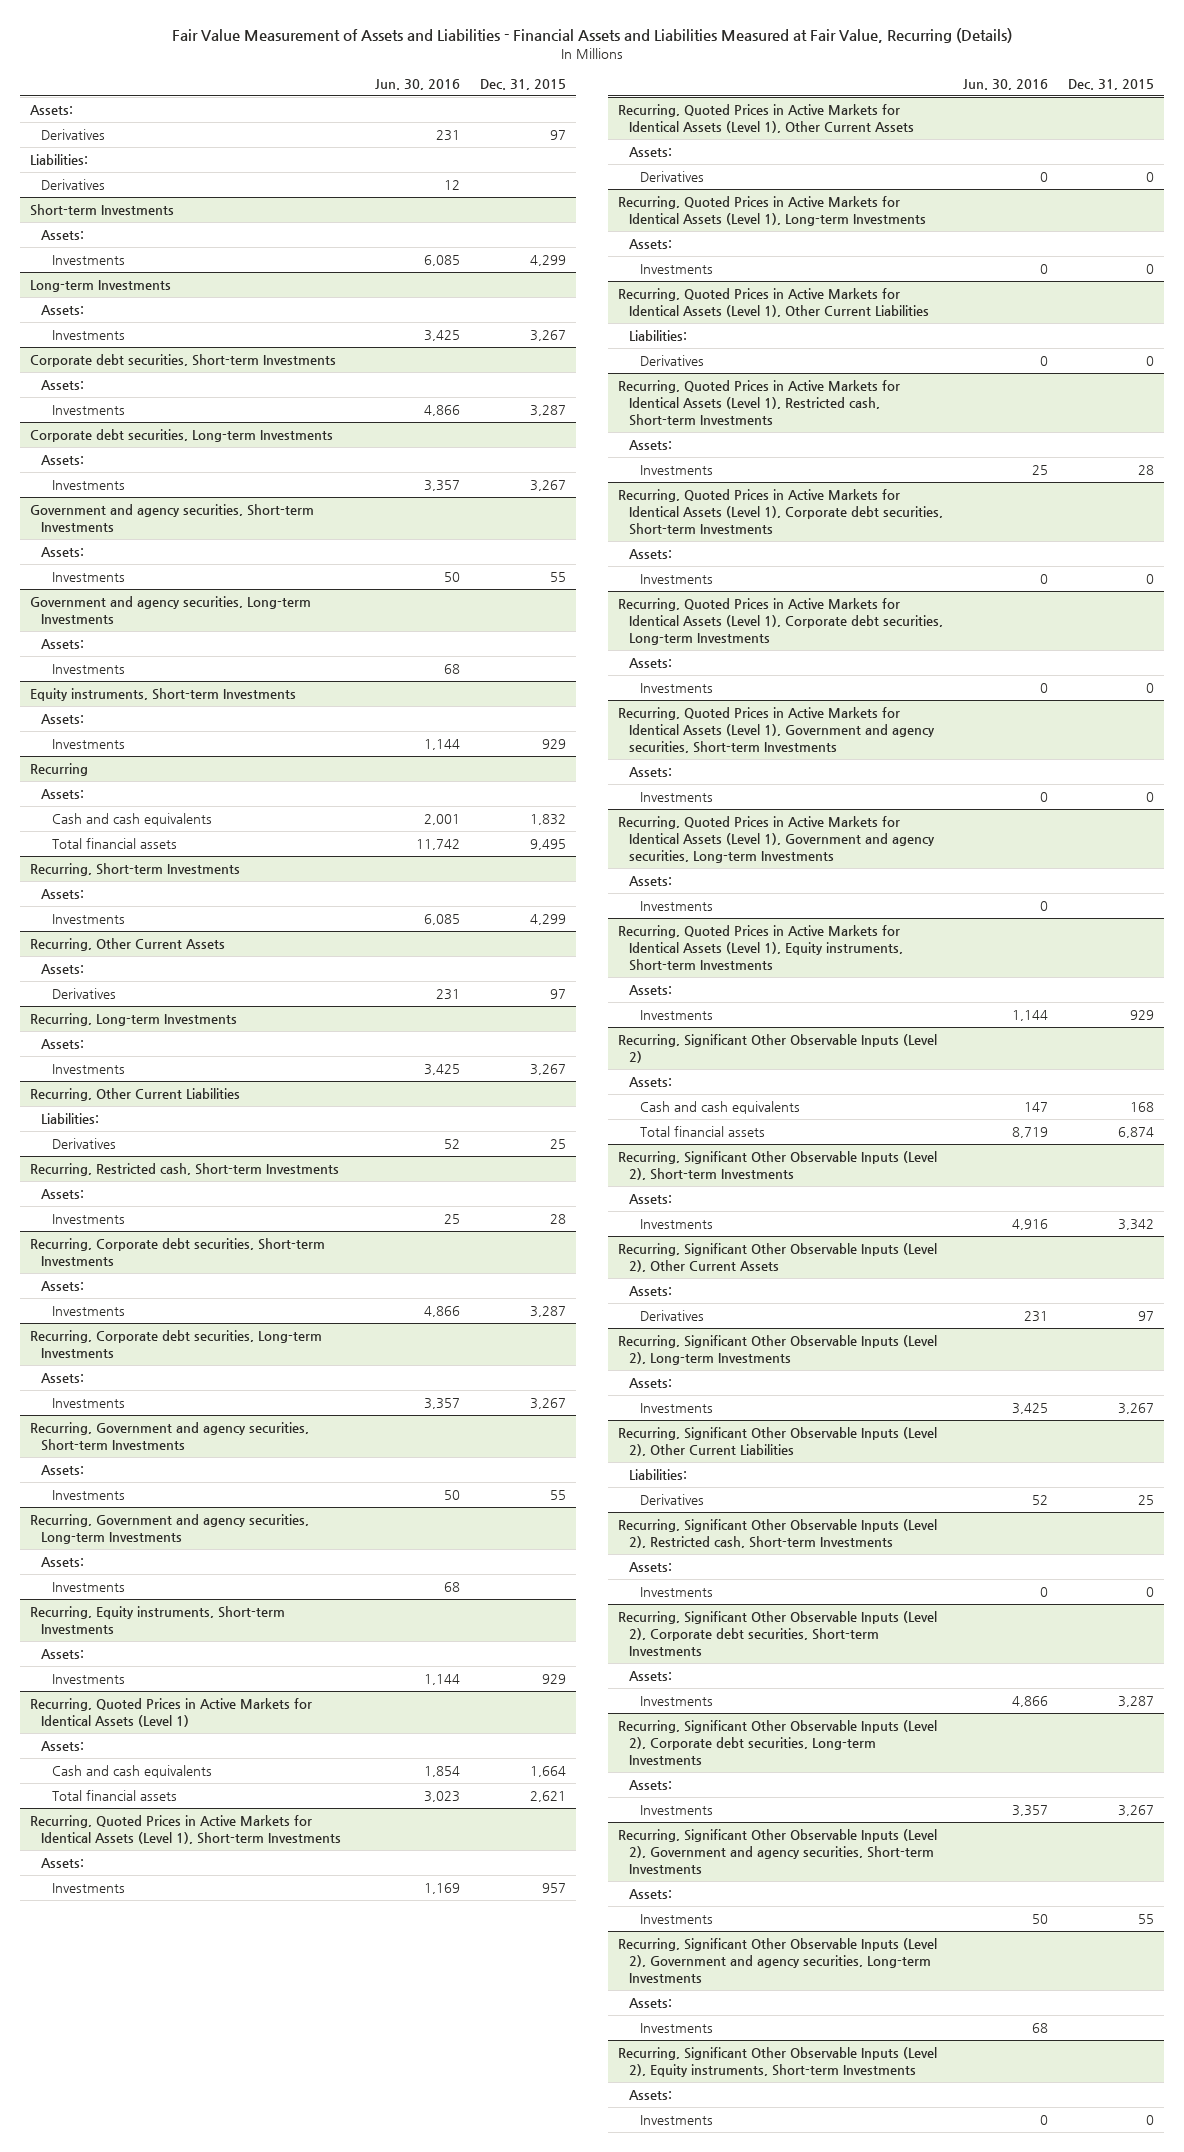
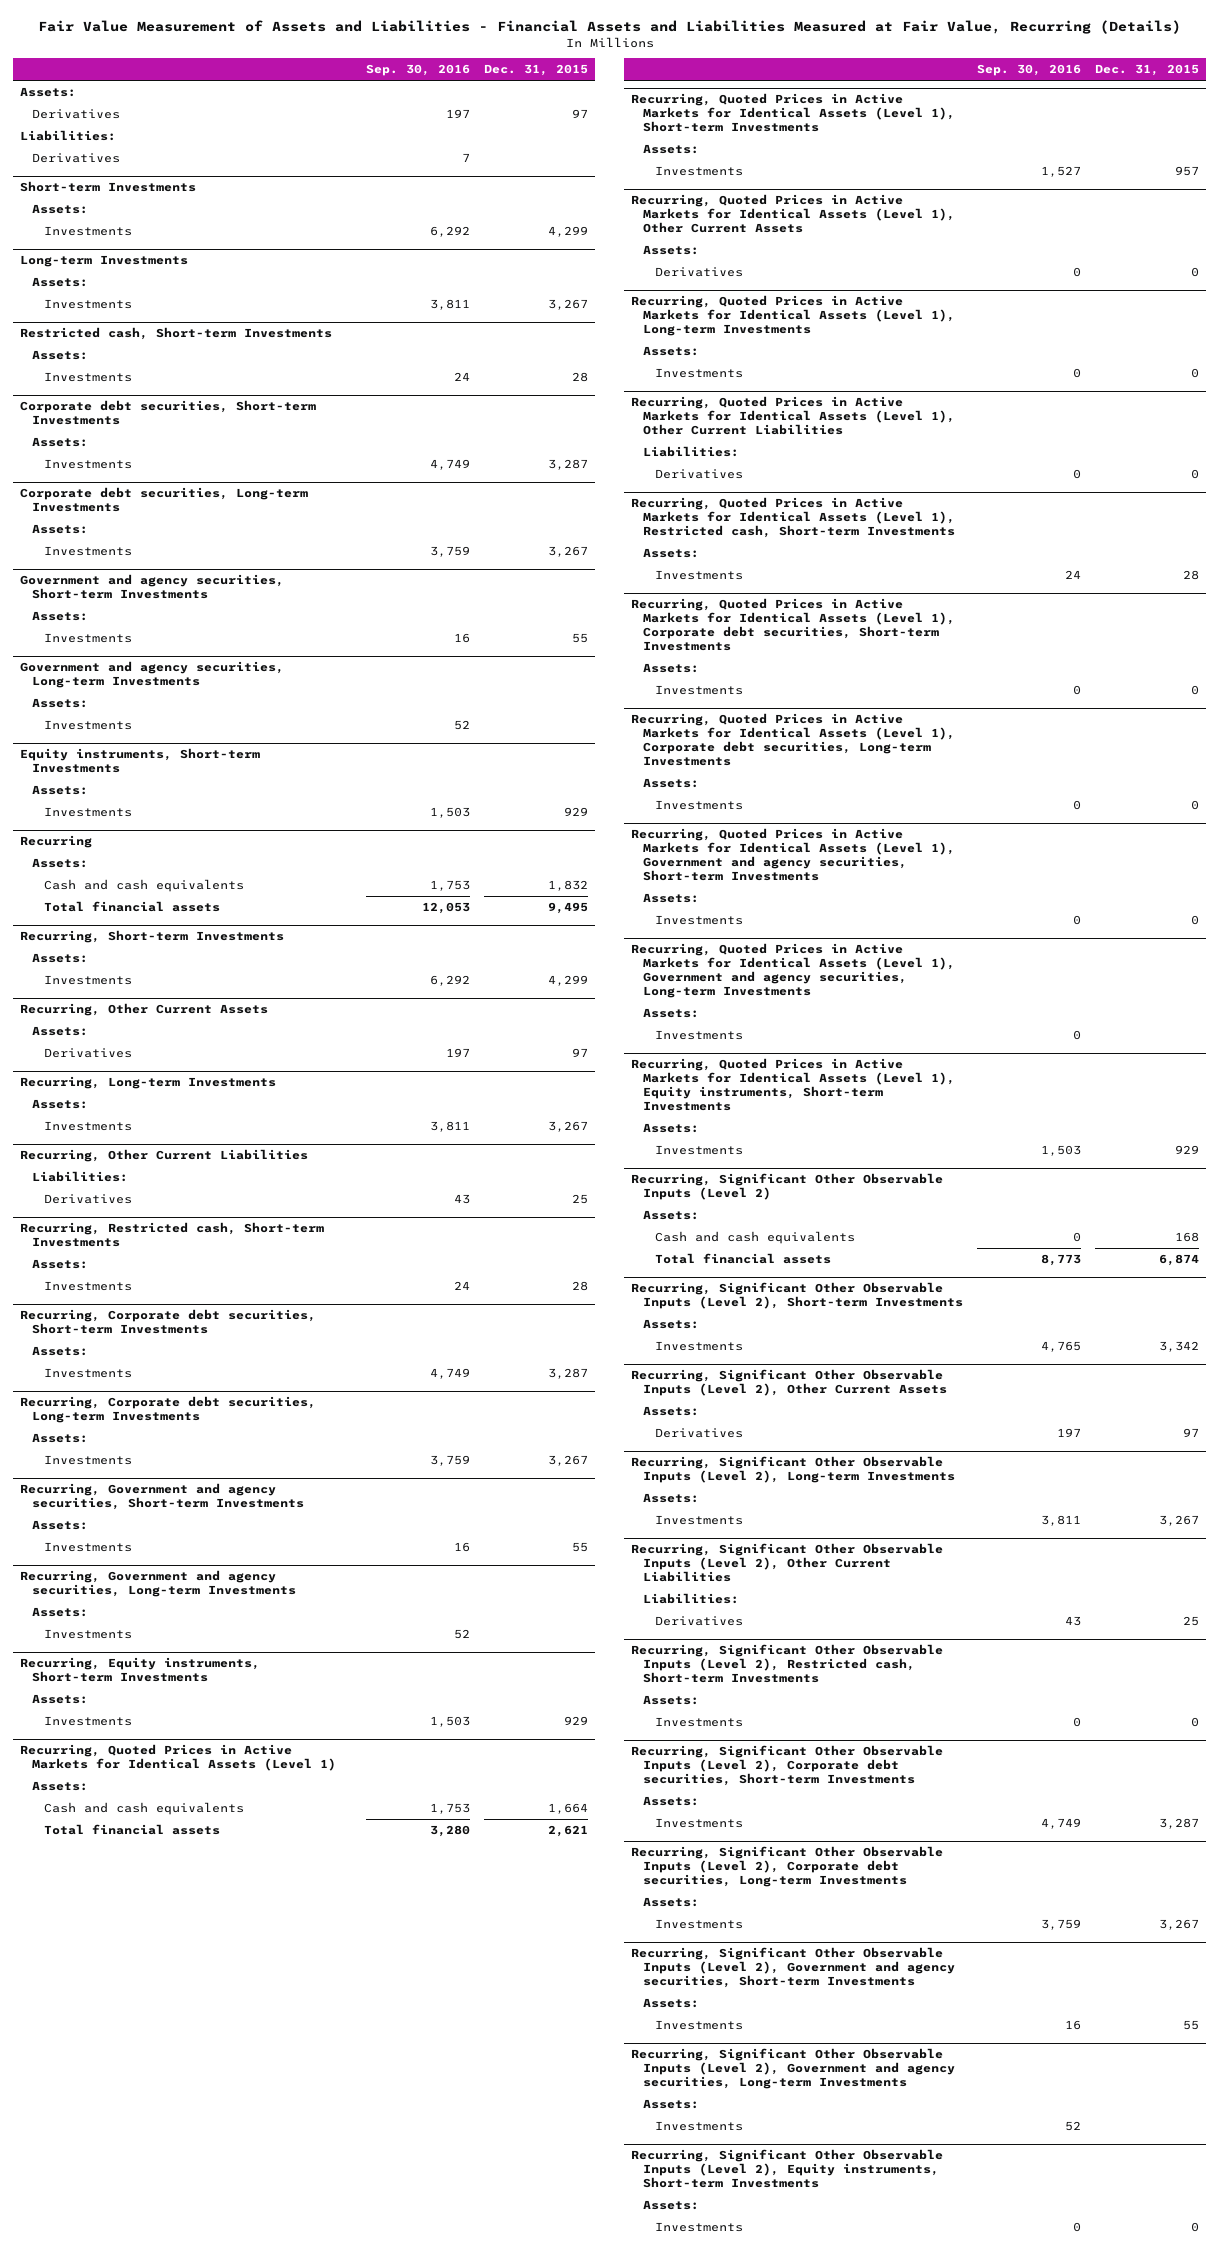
- | Jun. 30, 2016 | Dec. 31, 2015
+ | Sep. 30, 2016 | Dec. 31, 2015
+ Restricted cash, Short-term Investments
+ Assets:
+ Investments | 24 | 28

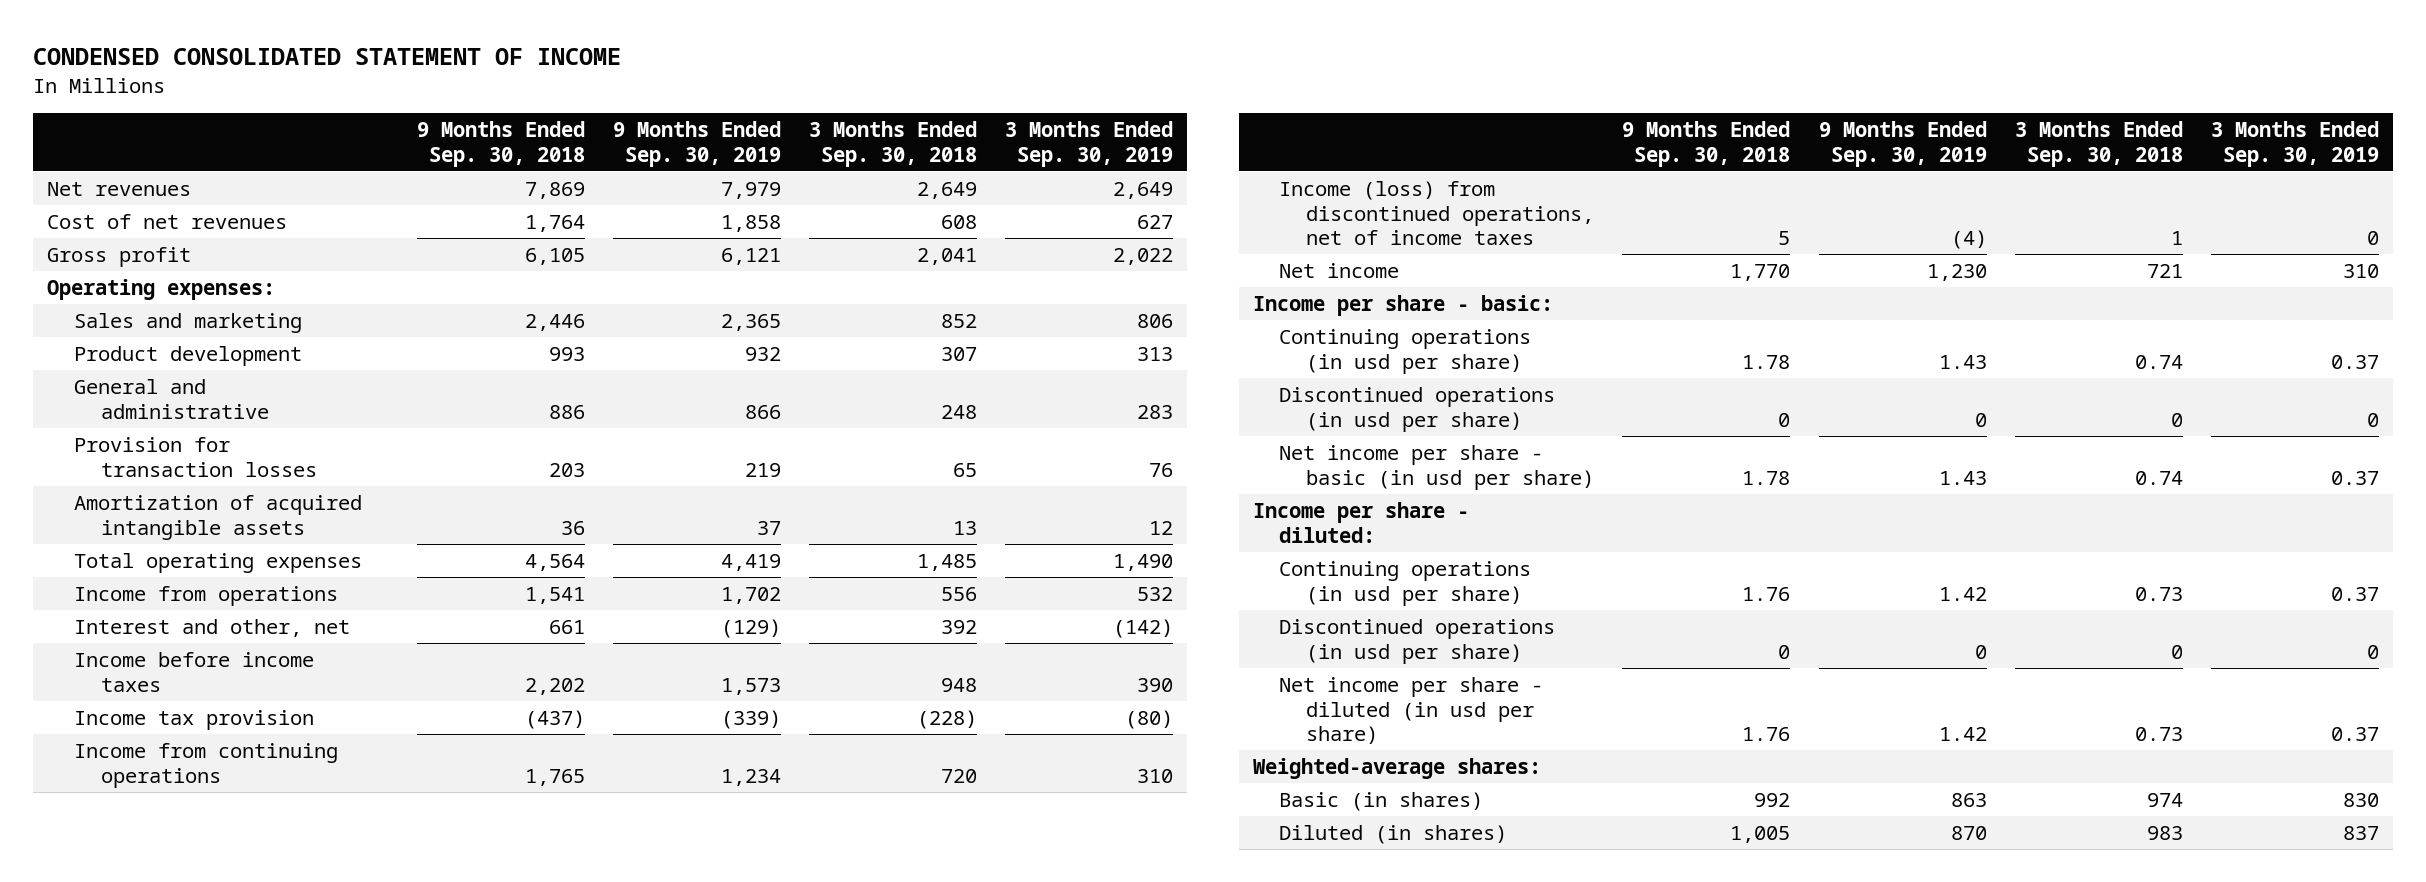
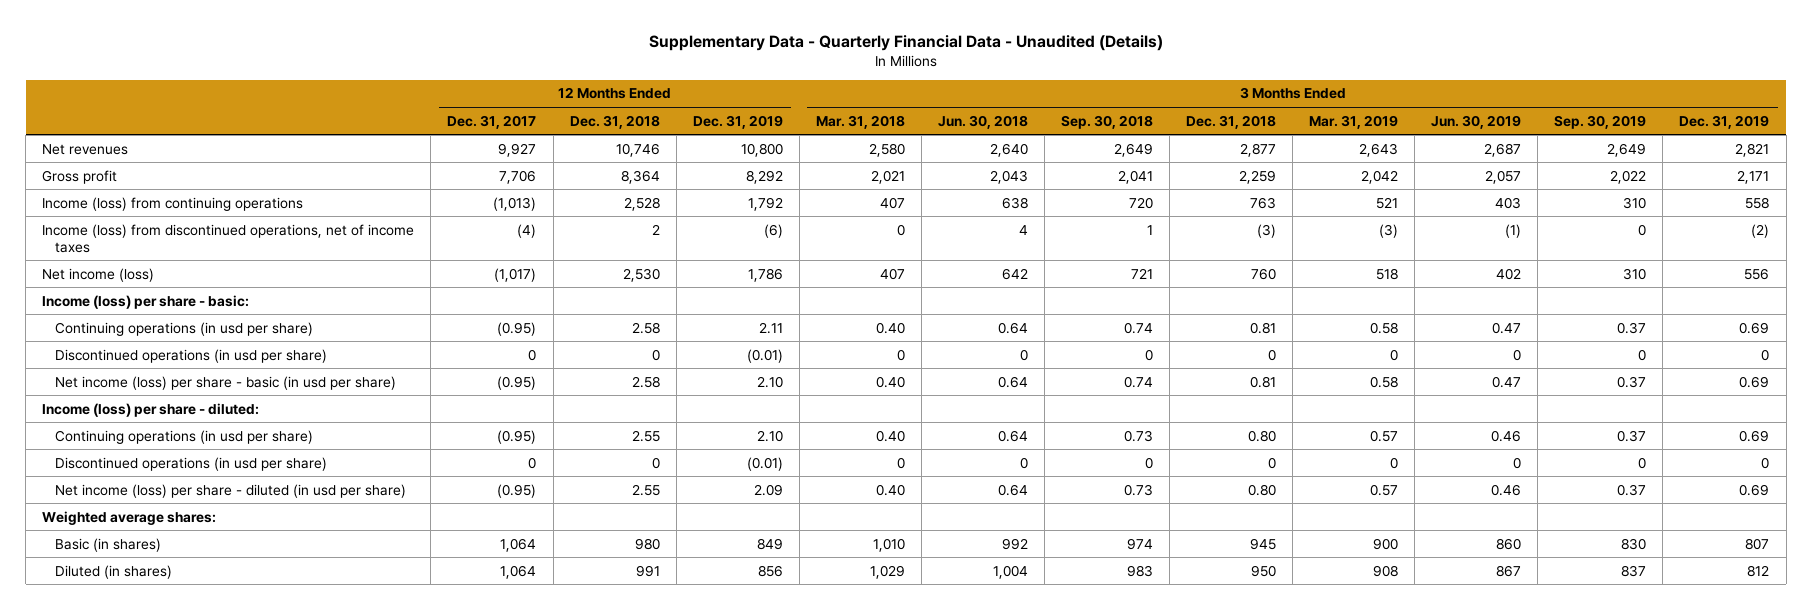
- CONDENSED CONSOLIDATED STATEMENT OF INCOME
+ Supplementary Data - Quarterly Financial Data - Unaudited (Details)
- | 9 Months Ended Sep. 30, 2018 | 9 Months Ended Sep. 30, 2019 | 3 Months Ended Sep. 30, 2018 | 3 Months Ended Sep. 30, 2019
+ | 12 Months Ended Dec. 31, 2017 | 12 Months Ended Dec. 31, 2018 | 12 Months Ended Dec. 31, 2019 | 3 Months Ended Mar. 31, 2018 | 3 Months Ended Jun. 30, 2018 | 3 Months Ended Sep. 30, 2018 | 3 Months Ended Dec. 31, 2018 | 3 Months Ended Mar. 31, 2019 | 3 Months Ended Jun. 30, 2019 | 3 Months Ended Sep. 30, 2019 | 3 Months Ended Dec. 31, 2019
- Cost of net revenues | 1,764 | 1,858 | 608 | 627
- Operating expenses:
- Sales and marketing | 2,446 | 2,365 | 852 | 806
- Product development | 993 | 932 | 307 | 313
- General and administrative | 886 | 866 | 248 | 283
- Provision for transaction losses | 203 | 219 | 65 | 76
- Amortization of acquired intangible assets | 36 | 37 | 13 | 12
- Total operating expenses | 4,564 | 4,419 | 1,485 | 1,490
- Income from operations | 1,541 | 1,702 | 556 | 532
- Interest and other, net | 661 | (129) | 392 | (142)
- Income before income taxes | 2,202 | 1,573 | 948 | 390
- Income tax provision | (437) | (339) | (228) | (80)
- Income from continuing operations | 1,765 | 1,234 | 720 | 310
+ Income (loss) from continuing operations | (1,013) | 2,528 | 1,792 | 407 | 638 | 720 | 763 | 521 | 403 | 310 | 558
- Net income | 1,770 | 1,230 | 721 | 310
- Income per share - basic:
+ Net income (loss) | (1,017) | 2,530 | 1,786 | 407 | 642 | 721 | 760 | 518 | 402 | 310 | 556
+ Income (loss) per share - basic:
- Net income per share - basic (in usd per share) | 1.78 | 1.43 | 0.74 | 0.37
- Income per share - diluted:
+ Net income (loss) per share - basic (in usd per share) | (0.95) | 2.58 | 2.10 | 0.40 | 0.64 | 0.74 | 0.81 | 0.58 | 0.47 | 0.37 | 0.69
+ Income (loss) per share - diluted:
- Net income per share - diluted (in usd per share) | 1.76 | 1.42 | 0.73 | 0.37
- Weighted-average shares:
+ Net income (loss) per share - diluted (in usd per share) | (0.95) | 2.55 | 2.09 | 0.40 | 0.64 | 0.73 | 0.80 | 0.57 | 0.46 | 0.37 | 0.69
+ Weighted average shares:

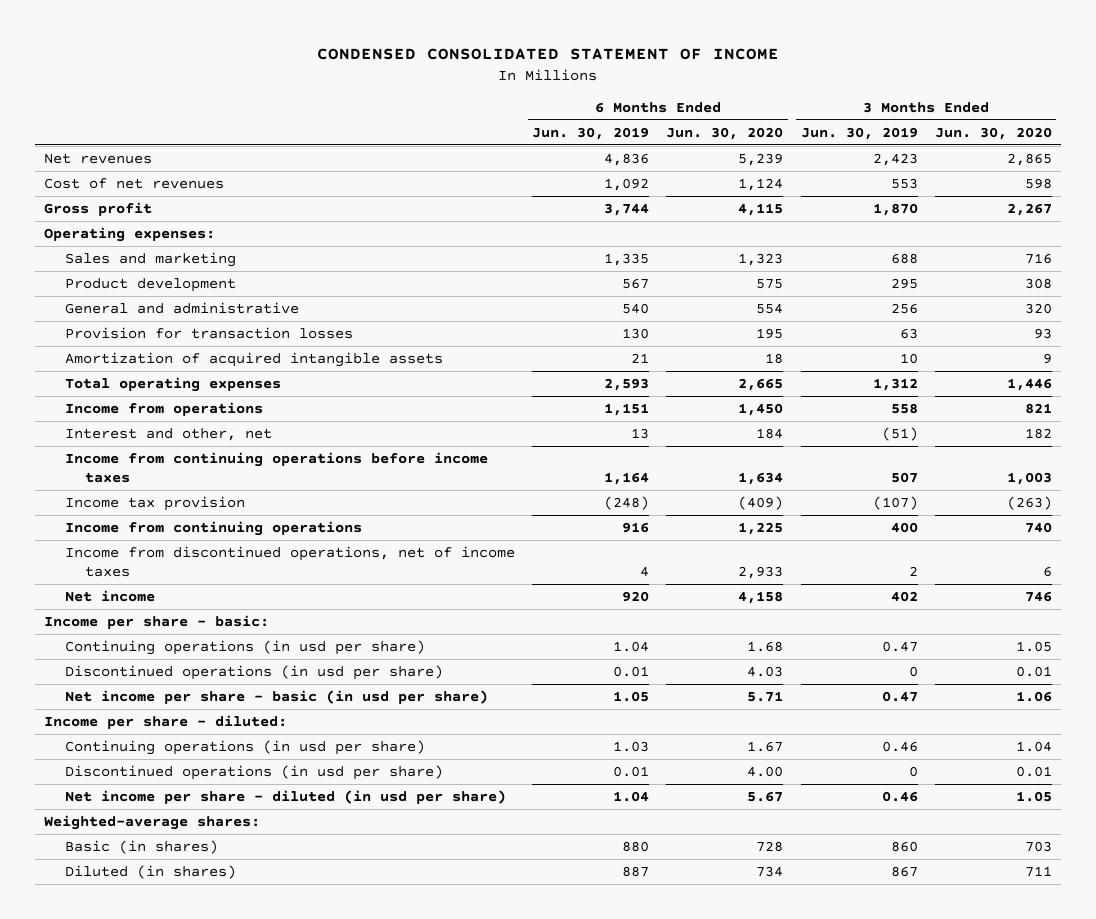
- Supplementary Data - Quarterly Financial Data - Unaudited (Details)
+ CONDENSED CONSOLIDATED STATEMENT OF INCOME
- | 12 Months Ended Dec. 31, 2017 | 12 Months Ended Dec. 31, 2018 | 12 Months Ended Dec. 31, 2019 | 3 Months Ended Mar. 31, 2018 | 3 Months Ended Jun. 30, 2018 | 3 Months Ended Sep. 30, 2018 | 3 Months Ended Dec. 31, 2018 | 3 Months Ended Mar. 31, 2019 | 3 Months Ended Jun. 30, 2019 | 3 Months Ended Sep. 30, 2019 | 3 Months Ended Dec. 31, 2019
+ | 6 Months Ended Jun. 30, 2019 | 6 Months Ended Jun. 30, 2020 | 3 Months Ended Jun. 30, 2019 | 3 Months Ended Jun. 30, 2020
- Net revenues | 9,927 | 10,746 | 10,800 | 2,580 | 2,640 | 2,649 | 2,877 | 2,643 | 2,687 | 2,649 | 2,821
- Gross profit | 7,706 | 8,364 | 8,292 | 2,021 | 2,043 | 2,041 | 2,259 | 2,042 | 2,057 | 2,022 | 2,171
- Income (loss) from continuing operations | (1,013) | 2,528 | 1,792 | 407 | 638 | 720 | 763 | 521 | 403 | 310 | 558
- Income (loss) from discontinued operations, net of income taxes | (4) | 2 | (6) | 0 | 4 | 1 | (3) | (3) | (1) | 0 | (2)
- Net income (loss) | (1,017) | 2,530 | 1,786 | 407 | 642 | 721 | 760 | 518 | 402 | 310 | 556
- Income (loss) per share - basic:
+ Net revenues | 4,836 | 5,239 | 2,423 | 2,865
+ Cost of net revenues | 1,092 | 1,124 | 553 | 598
+ Gross profit | 3,744 | 4,115 | 1,870 | 2,267
+ Operating expenses:
+ Sales and marketing | 1,335 | 1,323 | 688 | 716
+ Product development | 567 | 575 | 295 | 308
+ General and administrative | 540 | 554 | 256 | 320
+ Provision for transaction losses | 130 | 195 | 63 | 93
+ Amortization of acquired intangible assets | 21 | 18 | 10 | 9
+ Total operating expenses | 2,593 | 2,665 | 1,312 | 1,446
+ Income from operations | 1,151 | 1,450 | 558 | 821
+ Interest and other, net | 13 | 184 | (51) | 182
+ Income from continuing operations before income taxes | 1,164 | 1,634 | 507 | 1,003
+ Income tax provision | (248) | (409) | (107) | (263)
+ Income from continuing operations | 916 | 1,225 | 400 | 740
+ Income from discontinued operations, net of income taxes | 4 | 2,933 | 2 | 6
+ Net income | 920 | 4,158 | 402 | 746
+ Income per share - basic:
- Net income (loss) per share - basic (in usd per share) | (0.95) | 2.58 | 2.10 | 0.40 | 0.64 | 0.74 | 0.81 | 0.58 | 0.47 | 0.37 | 0.69
- Income (loss) per share - diluted:
+ Net income per share - basic (in usd per share) | 1.05 | 5.71 | 0.47 | 1.06
+ Income per share - diluted:
- Net income (loss) per share - diluted (in usd per share) | (0.95) | 2.55 | 2.09 | 0.40 | 0.64 | 0.73 | 0.80 | 0.57 | 0.46 | 0.37 | 0.69
- Weighted average shares:
+ Net income per share - diluted (in usd per share) | 1.04 | 5.67 | 0.46 | 1.05
+ Weighted-average shares:

